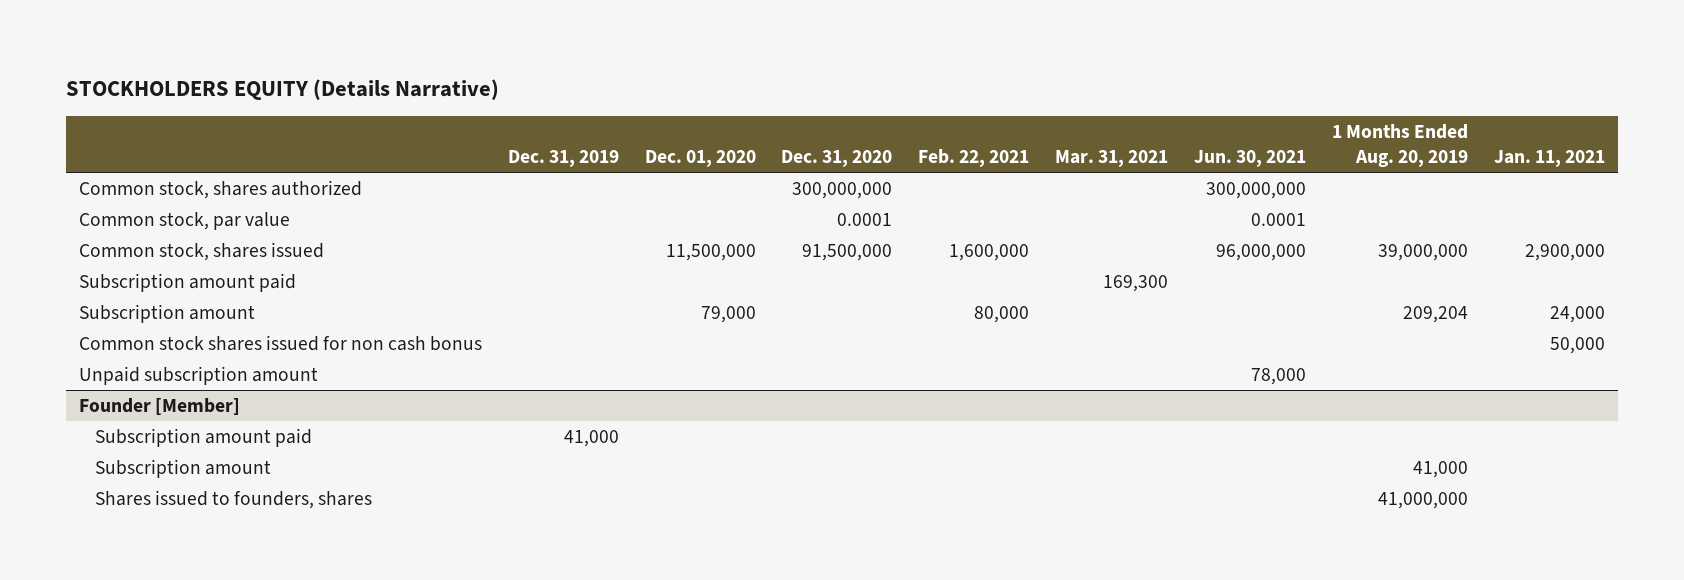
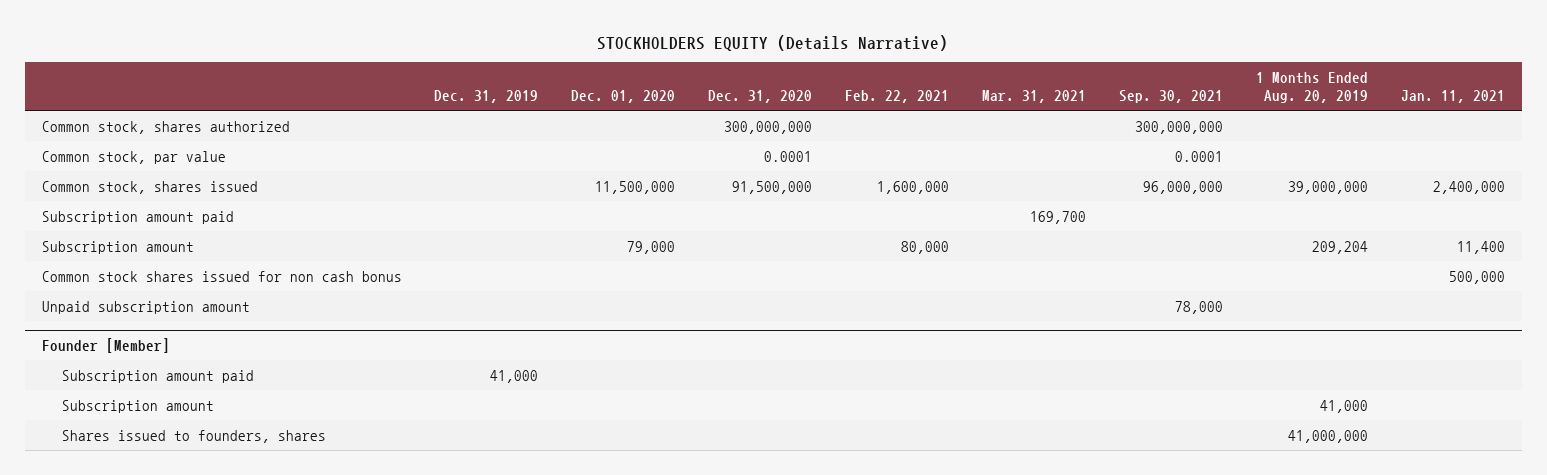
- | Dec. 31, 2019 | Dec. 01, 2020 | Dec. 31, 2020 | Feb. 22, 2021 | Mar. 31, 2021 | Jun. 30, 2021 | 1 Months Ended Aug. 20, 2019 | Jan. 11, 2021
+ | Dec. 31, 2019 | Dec. 01, 2020 | Dec. 31, 2020 | Feb. 22, 2021 | Mar. 31, 2021 | Sep. 30, 2021 | 1 Months Ended Aug. 20, 2019 | Jan. 11, 2021
- Common stock, shares issued | | 11,500,000 | 91,500,000 | 1,600,000 | | 96,000,000 | 39,000,000 | 2,900,000
- Subscription amount paid | | | | | 169,300 | | |
- Subscription amount | | 79,000 | | 80,000 | | | 209,204 | 24,000
- Common stock shares issued for non cash bonus | | | | | | | | 50,000
+ Common stock, shares issued | | 11,500,000 | 91,500,000 | 1,600,000 | | 96,000,000 | 39,000,000 | 2,400,000
+ Subscription amount paid | | | | | 169,700 | | |
+ Subscription amount | | 79,000 | | 80,000 | | | 209,204 | 11,400
+ Common stock shares issued for non cash bonus | | | | | | | | 500,000

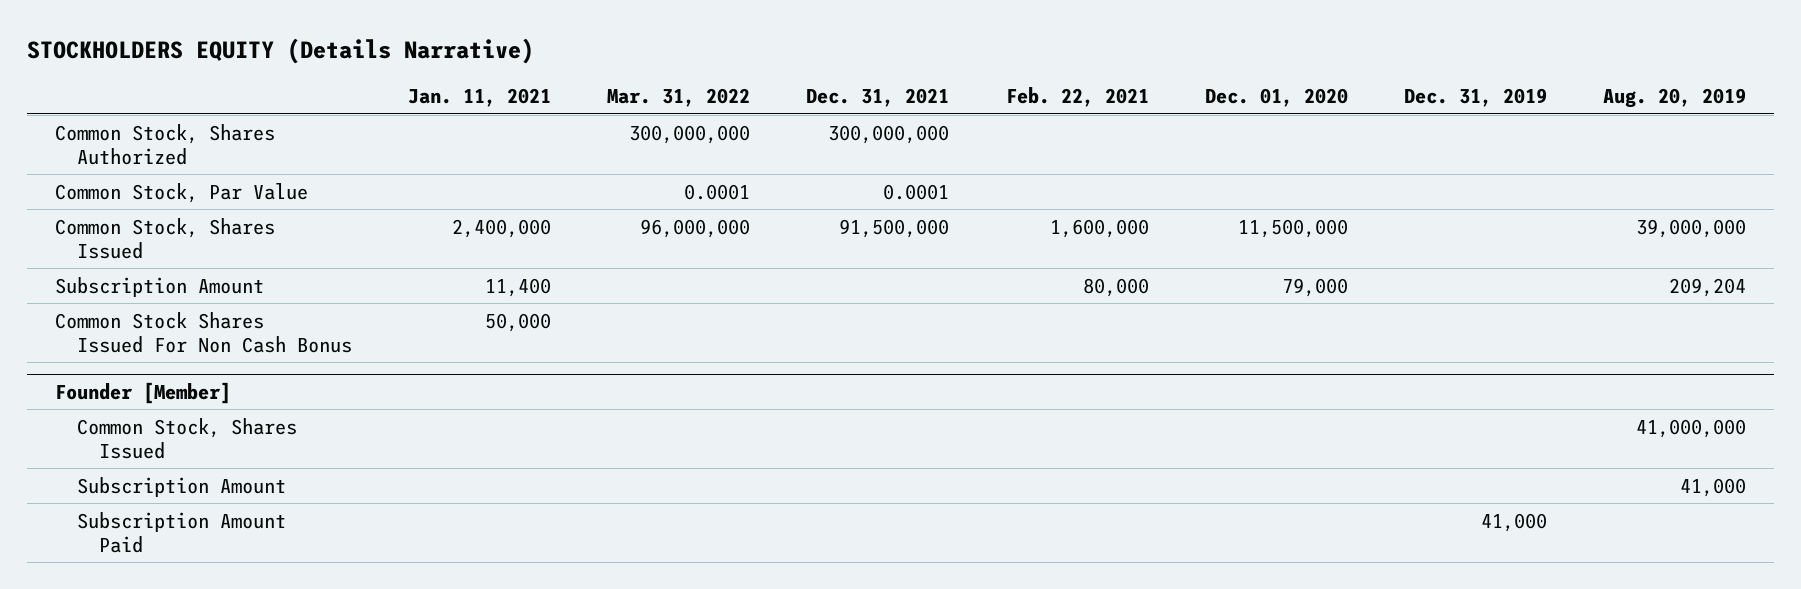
- | Dec. 31, 2019 | Dec. 01, 2020 | Dec. 31, 2020 | Feb. 22, 2021 | Mar. 31, 2021 | Sep. 30, 2021 | 1 Months Ended Aug. 20, 2019 | Jan. 11, 2021
+ | Jan. 11, 2021 | Mar. 31, 2022 | Dec. 31, 2021 | Feb. 22, 2021 | Dec. 01, 2020 | Dec. 31, 2019 | Aug. 20, 2019
- Common stock, shares authorized | | | 300,000,000 | | | 300,000,000 | |
- Common stock, par value | | | 0.0001 | | | 0.0001 | |
- Common stock, shares issued | | 11,500,000 | 91,500,000 | 1,600,000 | | 96,000,000 | 39,000,000 | 2,400,000
- Subscription amount paid | | | | | 169,700 | | |
- Subscription amount | | 79,000 | | 80,000 | | | 209,204 | 11,400
- Common stock shares issued for non cash bonus | | | | | | | | 500,000
- Unpaid subscription amount | | | | | | 78,000 | |
+ Common Stock, Shares Authorized | | 300,000,000 | 300,000,000 | | | |
+ Common Stock, Par Value | | 0.0001 | 0.0001 | | | |
+ Common Stock, Shares Issued | 2,400,000 | 96,000,000 | 91,500,000 | 1,600,000 | 11,500,000 | | 39,000,000
+ Subscription Amount | 11,400 | | | 80,000 | 79,000 | | 209,204
+ Common Stock Shares Issued For Non Cash Bonus | 50,000 | | | | | |
@ Founder [Member]
- Subscription amount paid | 41,000 | | | | | | |
- Subscription amount | | | | | | | 41,000 |
- Shares issued to founders, shares | | | | | | | 41,000,000 |
+ Common Stock, Shares Issued | | | | | | | 41,000,000
+ Subscription Amount | | | | | | | 41,000
+ Subscription Amount Paid | | | | | | 41,000 |

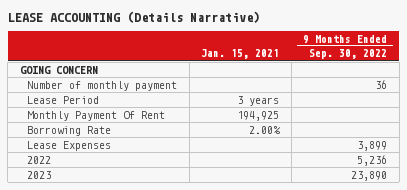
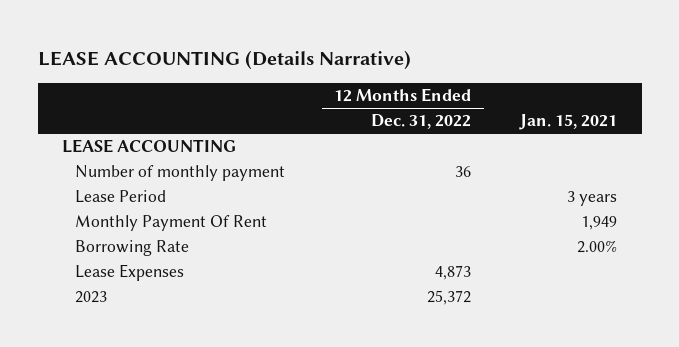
- | Jan. 15, 2021 | 9 Months Ended Sep. 30, 2022
+ | 12 Months Ended Dec. 31, 2022 | Jan. 15, 2021
- GOING CONCERN
+ LEASE ACCOUNTING
- Monthly Payment Of Rent | 194,925 |
+ Monthly Payment Of Rent | | 1,949
- 2022 | | 5,236

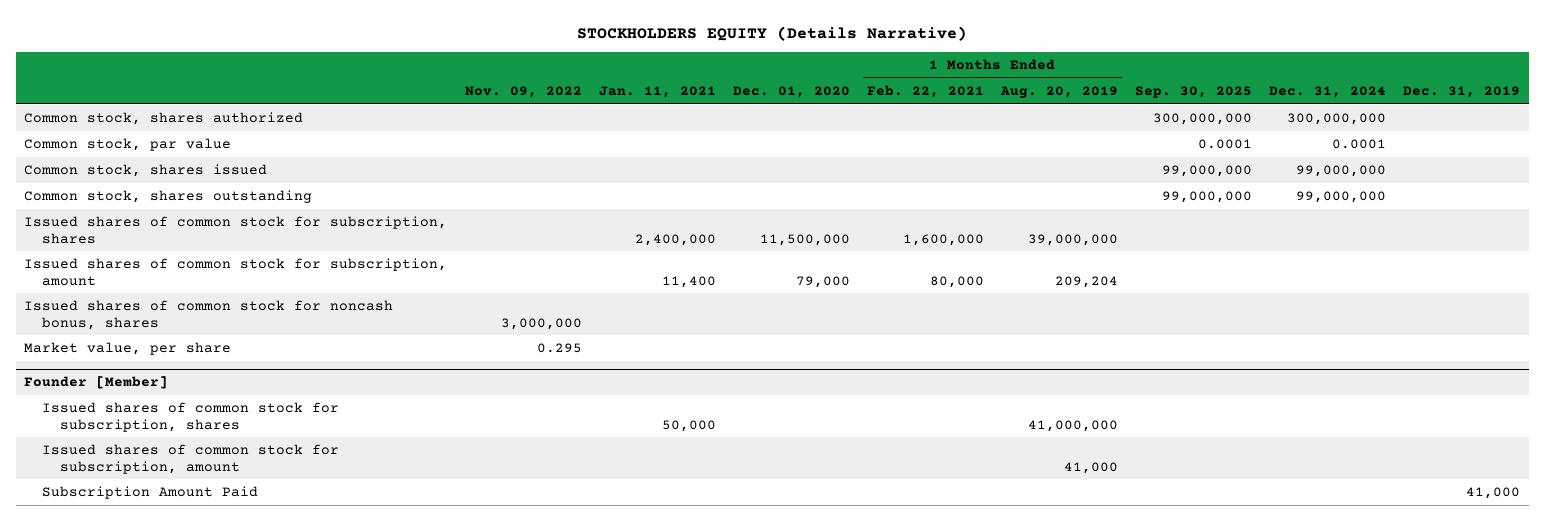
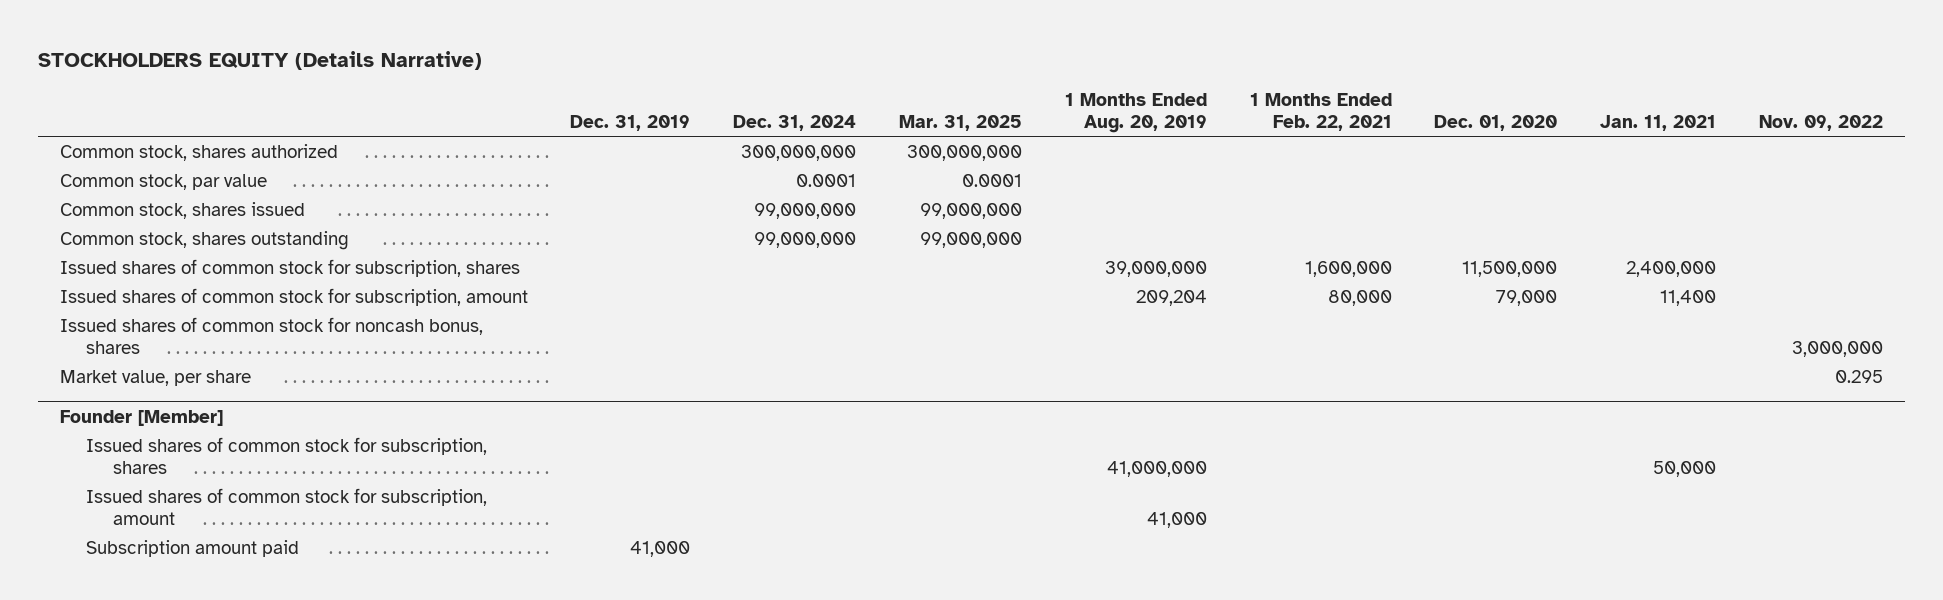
- | Nov. 09, 2022 | Jan. 11, 2021 | Dec. 01, 2020 | 1 Months Ended Feb. 22, 2021 | 1 Months Ended Aug. 20, 2019 | Sep. 30, 2025 | Dec. 31, 2024 | Dec. 31, 2019
+ | Dec. 31, 2019 | Dec. 31, 2024 | Mar. 31, 2025 | 1 Months Ended Aug. 20, 2019 | 1 Months Ended Feb. 22, 2021 | Dec. 01, 2020 | Jan. 11, 2021 | Nov. 09, 2022
@ Founder [Member]
- Subscription Amount Paid | | | | | | | | 41,000
+ Subscription amount paid | 41,000 | | | | | | |

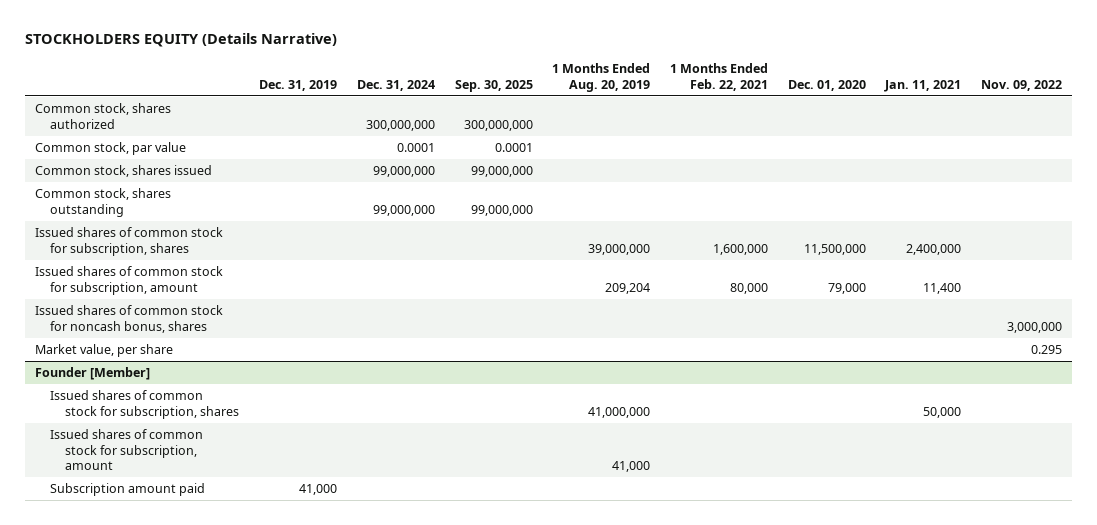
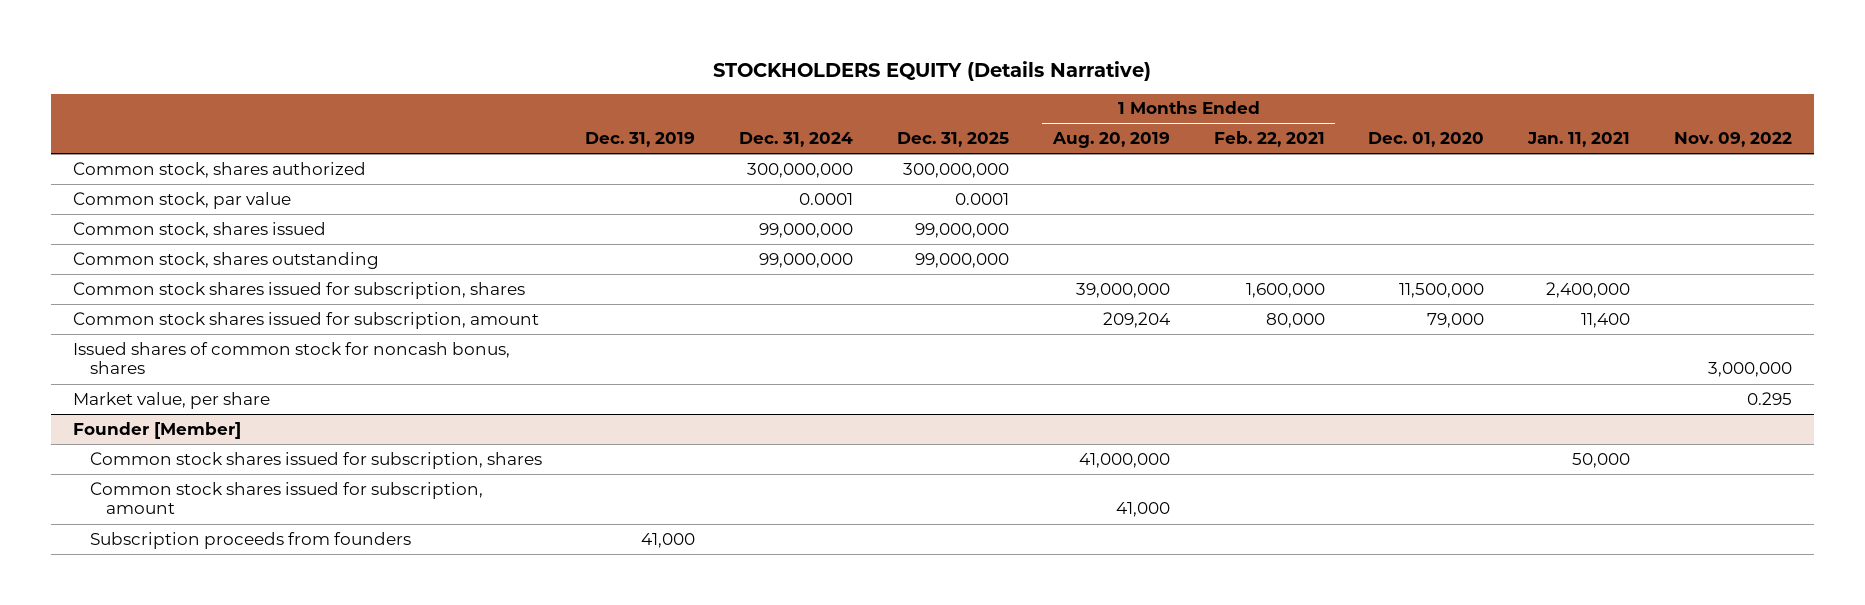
- | Dec. 31, 2019 | Dec. 31, 2024 | Sep. 30, 2025 | 1 Months Ended Aug. 20, 2019 | 1 Months Ended Feb. 22, 2021 | Dec. 01, 2020 | Jan. 11, 2021 | Nov. 09, 2022
+ | Dec. 31, 2019 | Dec. 31, 2024 | Dec. 31, 2025 | 1 Months Ended Aug. 20, 2019 | 1 Months Ended Feb. 22, 2021 | Dec. 01, 2020 | Jan. 11, 2021 | Nov. 09, 2022
- Issued shares of common stock for subscription, shares | | | | 39,000,000 | 1,600,000 | 11,500,000 | 2,400,000 |
- Issued shares of common stock for subscription, amount | | | | 209,204 | 80,000 | 79,000 | 11,400 |
+ Common stock shares issued for subscription, shares | | | | 39,000,000 | 1,600,000 | 11,500,000 | 2,400,000 |
+ Common stock shares issued for subscription, amount | | | | 209,204 | 80,000 | 79,000 | 11,400 |
@ Founder [Member]
- Issued shares of common stock for subscription, shares | | | | 41,000,000 | | | 50,000 |
- Issued shares of common stock for subscription, amount | | | | 41,000 | | | |
- Subscription amount paid | 41,000 | | | | | | |
+ Common stock shares issued for subscription, shares | | | | 41,000,000 | | | 50,000 |
+ Common stock shares issued for subscription, amount | | | | 41,000 | | | |
+ Subscription proceeds from founders | 41,000 | | | | | | |

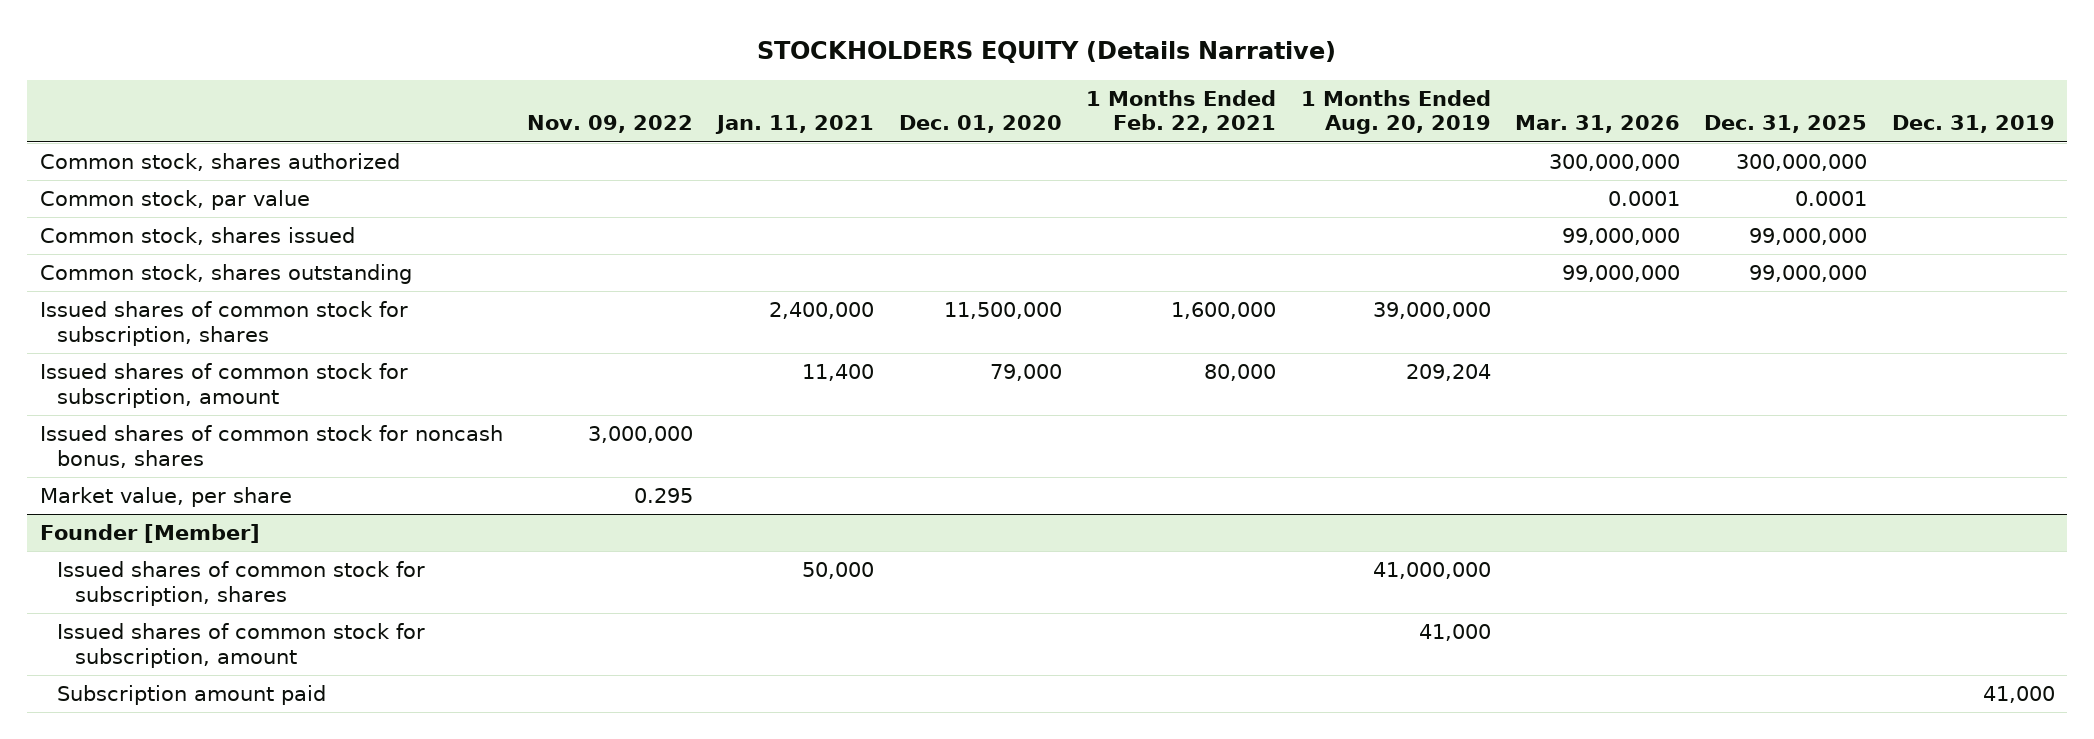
- | Dec. 31, 2019 | Dec. 31, 2024 | Dec. 31, 2025 | 1 Months Ended Aug. 20, 2019 | 1 Months Ended Feb. 22, 2021 | Dec. 01, 2020 | Jan. 11, 2021 | Nov. 09, 2022
+ | Nov. 09, 2022 | Jan. 11, 2021 | Dec. 01, 2020 | 1 Months Ended Feb. 22, 2021 | 1 Months Ended Aug. 20, 2019 | Mar. 31, 2026 | Dec. 31, 2025 | Dec. 31, 2019
- Common stock shares issued for subscription, shares | | | | 39,000,000 | 1,600,000 | 11,500,000 | 2,400,000 |
- Common stock shares issued for subscription, amount | | | | 209,204 | 80,000 | 79,000 | 11,400 |
+ Issued shares of common stock for subscription, shares | | 2,400,000 | 11,500,000 | 1,600,000 | 39,000,000 | | |
+ Issued shares of common stock for subscription, amount | | 11,400 | 79,000 | 80,000 | 209,204 | | |
@ Founder [Member]
- Common stock shares issued for subscription, shares | | | | 41,000,000 | | | 50,000 |
- Common stock shares issued for subscription, amount | | | | 41,000 | | | |
- Subscription proceeds from founders | 41,000 | | | | | | |
+ Issued shares of common stock for subscription, shares | | 50,000 | | | 41,000,000 | | |
+ Issued shares of common stock for subscription, amount | | | | | 41,000 | | |
+ Subscription amount paid | | | | | | | | 41,000

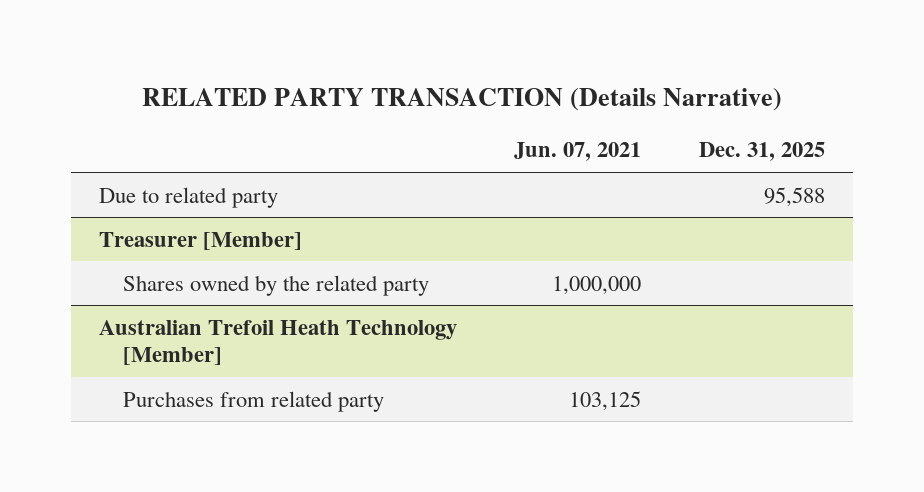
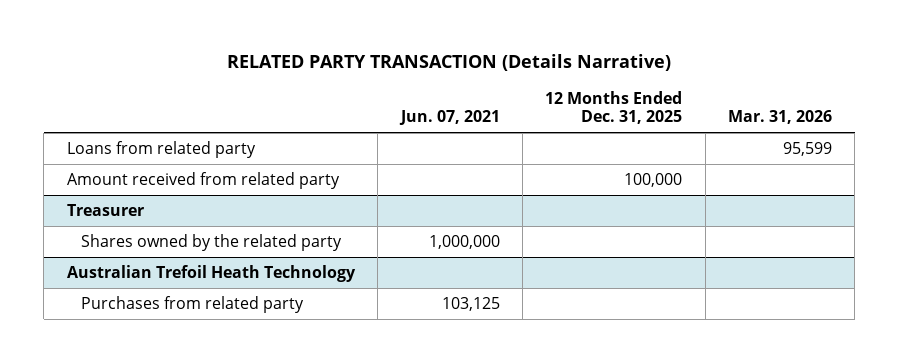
- | Jun. 07, 2021 | Dec. 31, 2025
+ | Jun. 07, 2021 | 12 Months Ended Dec. 31, 2025 | Mar. 31, 2026
- Due to related party | | 95,588
- Treasurer [Member]
+ Loans from related party | | | 95,599
+ Amount received from related party | | 100,000 |
+ Treasurer
- Australian Trefoil Heath Technology [Member]
+ Australian Trefoil Heath Technology

